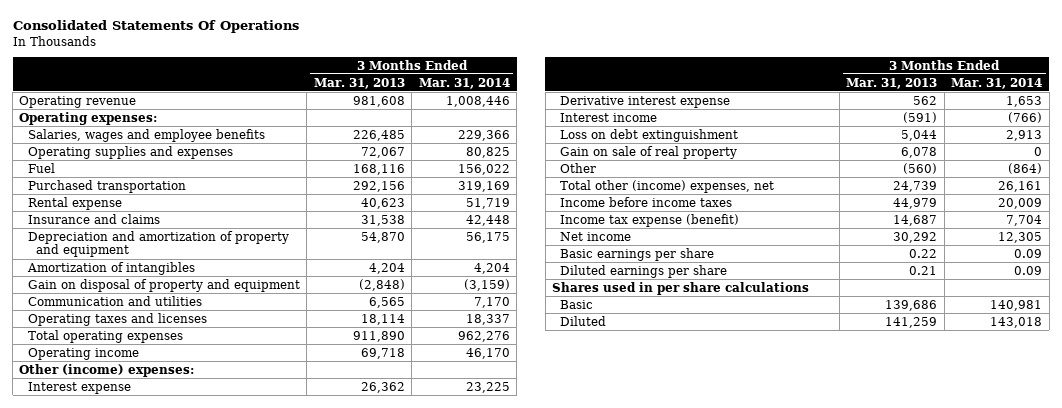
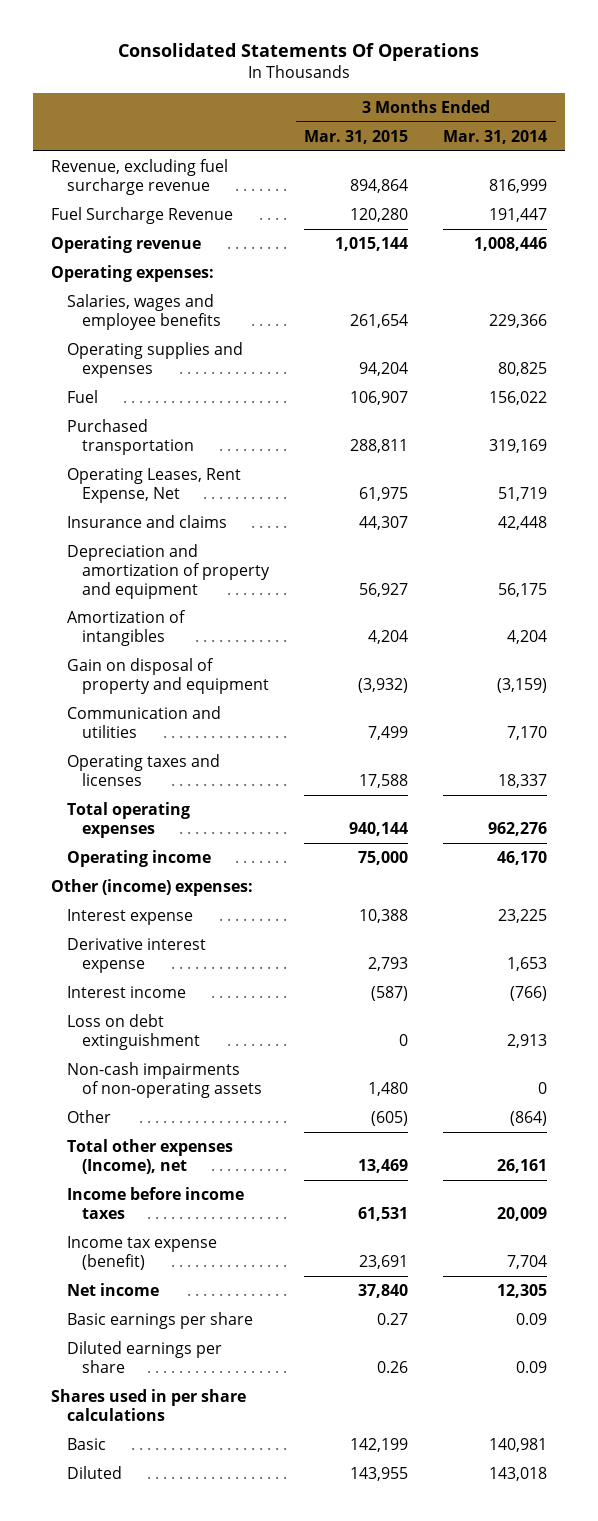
- | 3 Months Ended Mar. 31, 2013 | 3 Months Ended Mar. 31, 2014
+ | 3 Months Ended Mar. 31, 2015 | 3 Months Ended Mar. 31, 2014
+ Revenue, excluding fuel surcharge revenue | 894,864 | 816,999
+ Fuel Surcharge Revenue | 120,280 | 191,447
- Rental expense | 40,623 | 51,719
+ Operating Leases, Rent Expense, Net | 61,975 | 51,719
- Gain on sale of real property | 6,078 | 0
+ Non-cash impairments of non-operating assets | 1,480 | 0
- Total other (income) expenses, net | 24,739 | 26,161
+ Total other expenses (Income), net | 13,469 | 26,161

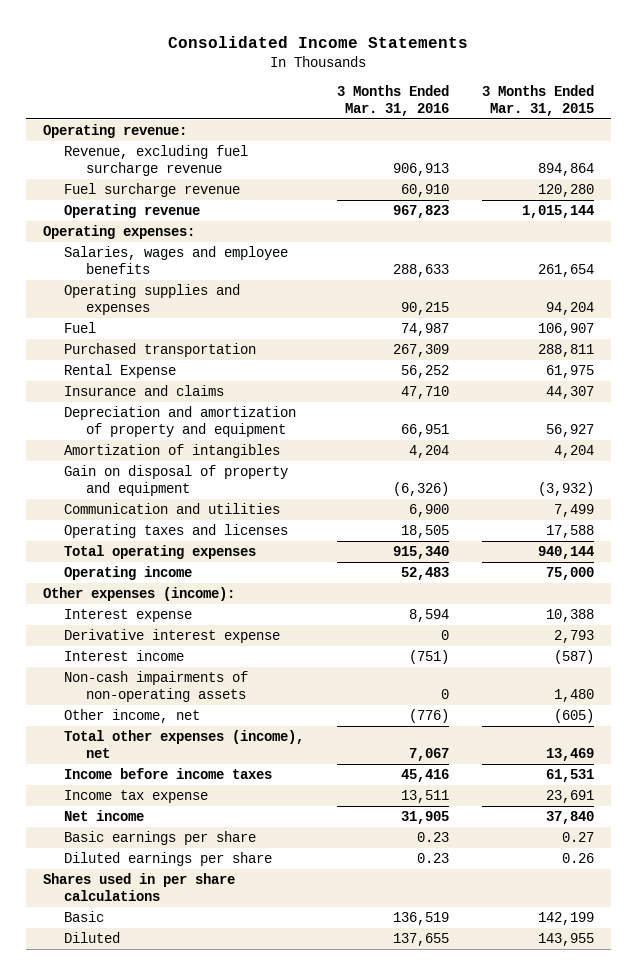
- Consolidated Statements Of Operations
+ Consolidated Income Statements
- | 3 Months Ended Mar. 31, 2015 | 3 Months Ended Mar. 31, 2014
+ | 3 Months Ended Mar. 31, 2016 | 3 Months Ended Mar. 31, 2015
+ Operating revenue:
- Fuel Surcharge Revenue | 120,280 | 191,447
+ Fuel surcharge revenue | 60,910 | 120,280
- Operating Leases, Rent Expense, Net | 61,975 | 51,719
+ Rental Expense | 56,252 | 61,975
- Other (income) expenses:
+ Other expenses (income):
- Loss on debt extinguishment | 0 | 2,913
- Other | (605) | (864)
- Total other expenses (Income), net | 13,469 | 26,161
+ Other income, net | (776) | (605)
+ Total other expenses (income), net | 7,067 | 13,469
- Income tax expense (benefit) | 23,691 | 7,704
+ Income tax expense | 13,511 | 23,691

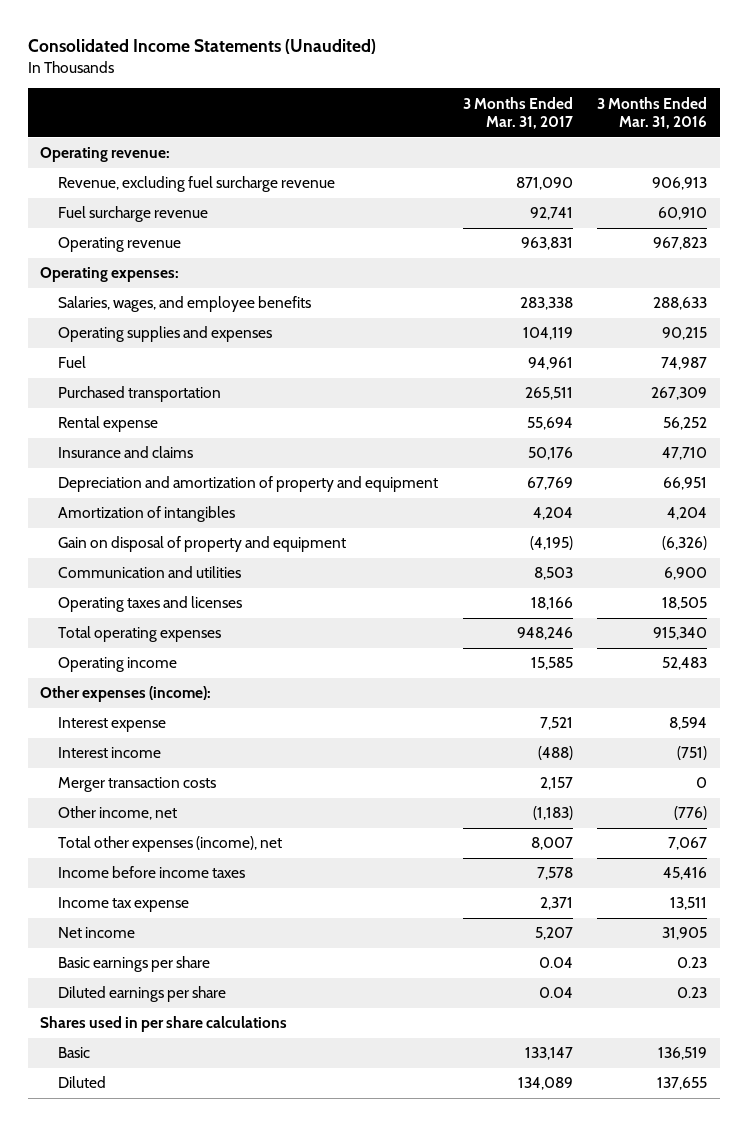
- Consolidated Income Statements
+ Consolidated Income Statements (Unaudited)
- | 3 Months Ended Mar. 31, 2016 | 3 Months Ended Mar. 31, 2015
+ | 3 Months Ended Mar. 31, 2017 | 3 Months Ended Mar. 31, 2016
- Salaries, wages and employee benefits | 288,633 | 261,654
+ Salaries, wages, and employee benefits | 283,338 | 288,633
- Rental Expense | 56,252 | 61,975
+ Rental expense | 55,694 | 56,252
- Derivative interest expense | 0 | 2,793
- Non-cash impairments of non-operating assets | 0 | 1,480
+ Merger transaction costs | 2,157 | 0

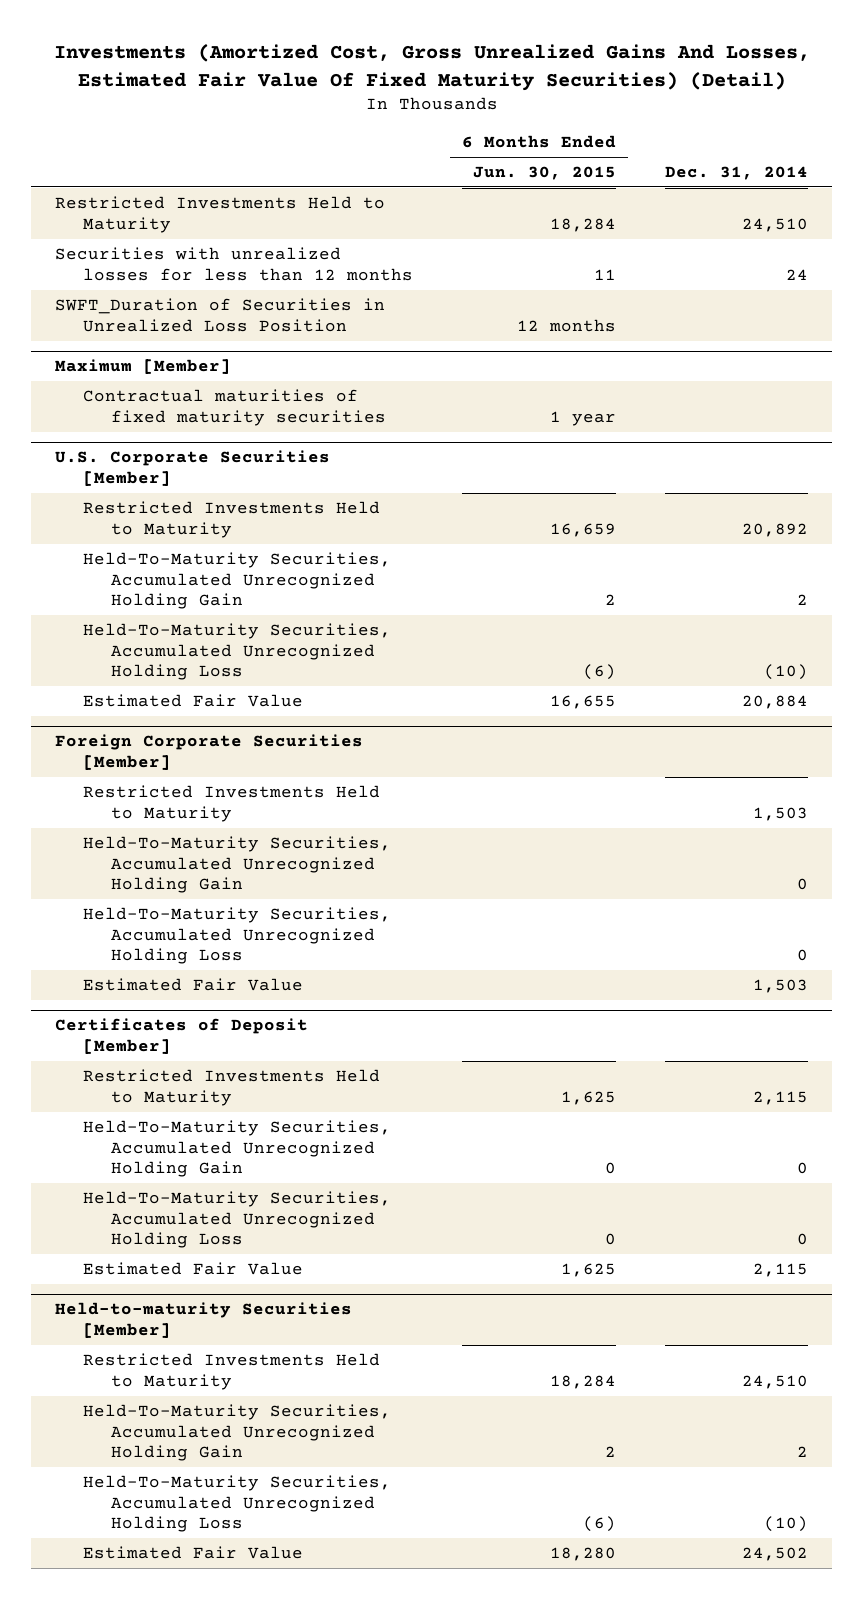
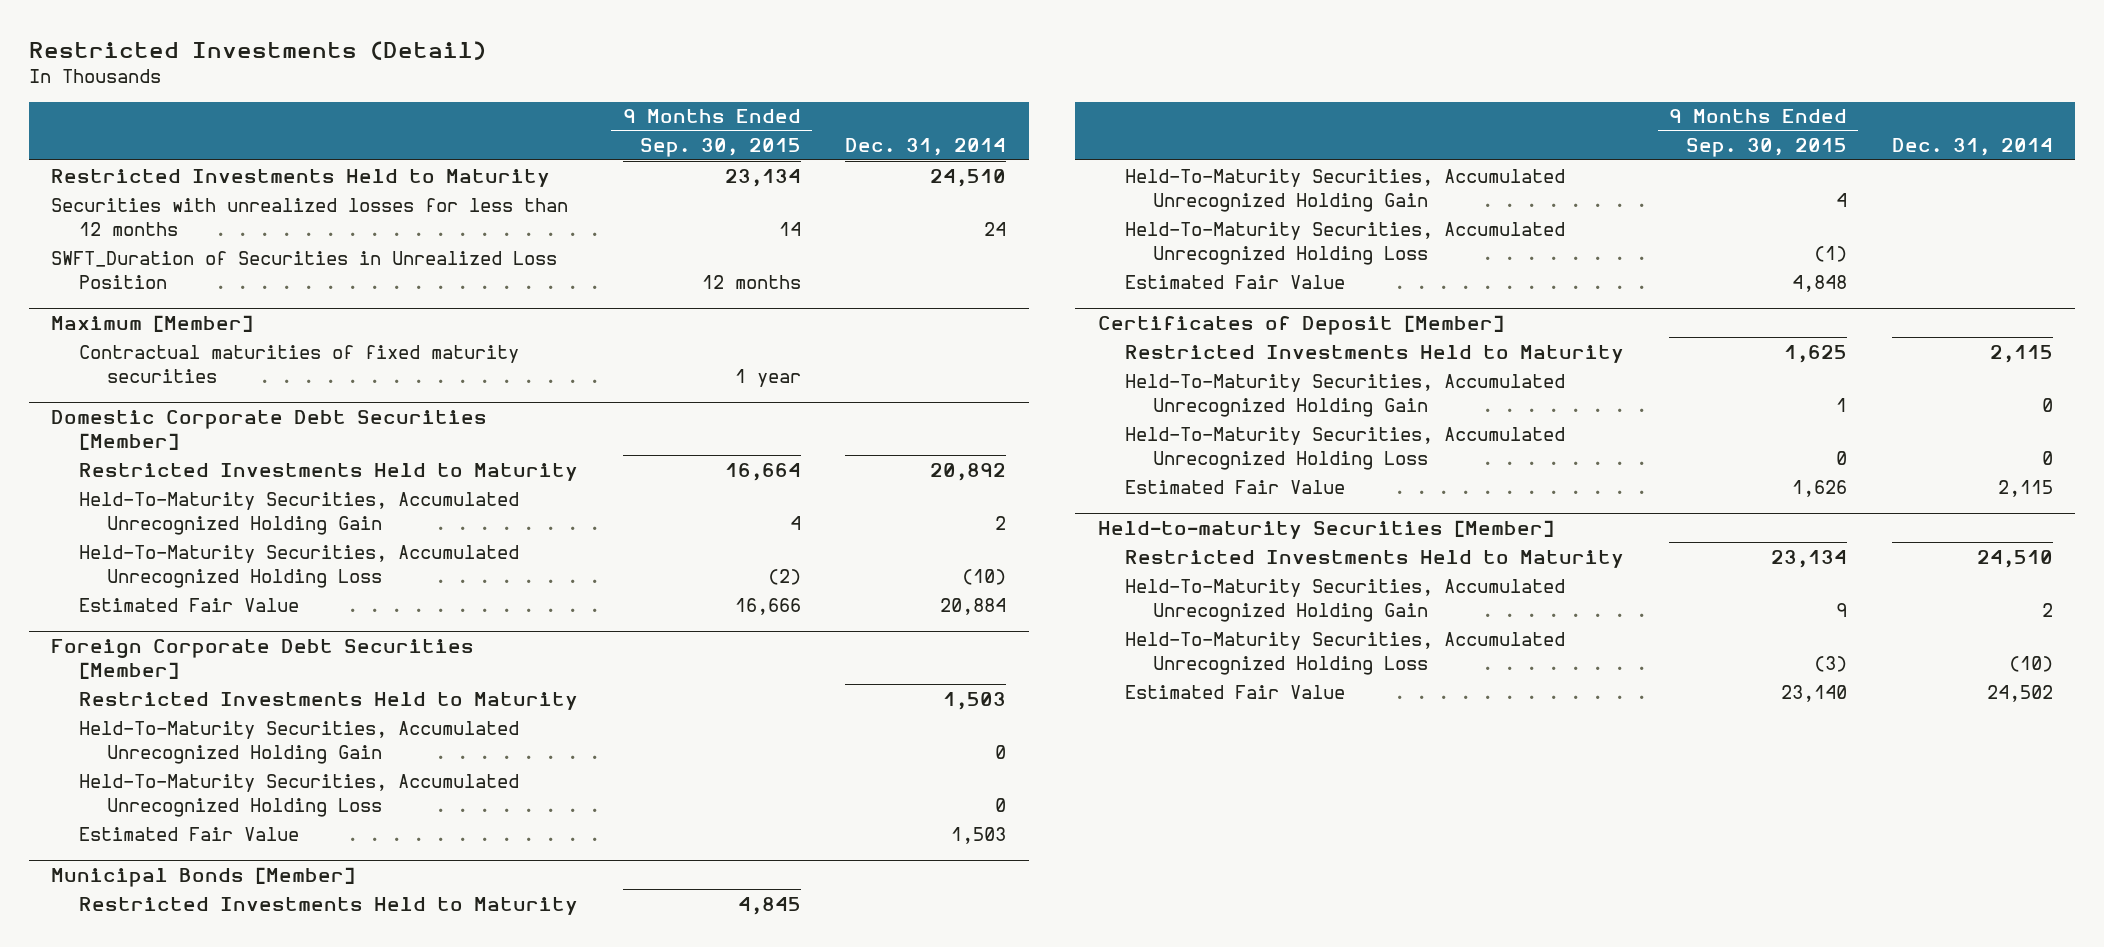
- Investments (Amortized Cost, Gross Unrealized Gains And Losses, Estimated Fair Value Of Fixed Maturity Securities) (Detail)
+ Restricted Investments (Detail)
- | 6 Months Ended Jun. 30, 2015 | Dec. 31, 2014
+ | 9 Months Ended Sep. 30, 2015 | Dec. 31, 2014
- U.S. Corporate Securities [Member]
+ Domestic Corporate Debt Securities [Member]
- Foreign Corporate Securities [Member]
+ Foreign Corporate Debt Securities [Member]
+ Municipal Bonds [Member]
+ Restricted Investments Held to Maturity | 4,845 |
+ Held-To-Maturity Securities, Accumulated Unrecognized Holding Gain | 4 |
+ Held-To-Maturity Securities, Accumulated Unrecognized Holding Loss | (1) |
+ Estimated Fair Value | 4,848 |

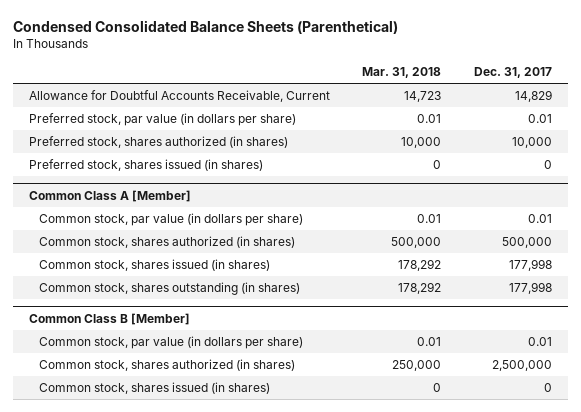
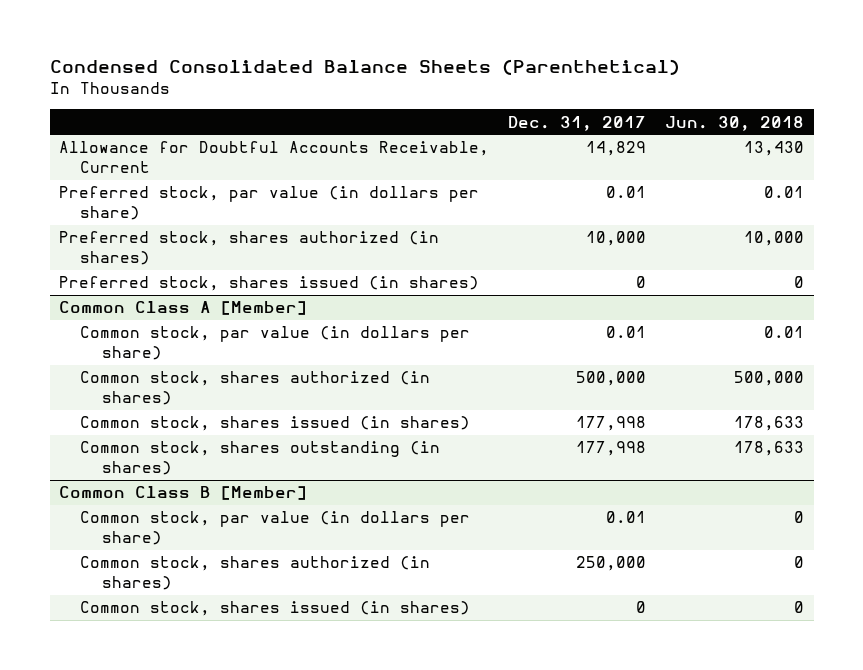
- | Mar. 31, 2018 | Dec. 31, 2017
+ | Dec. 31, 2017 | Jun. 30, 2018
@ Common Class B [Member]
- Common stock, shares authorized (in shares) | 250,000 | 2,500,000
+ Common stock, shares authorized (in shares) | 250,000 | 0

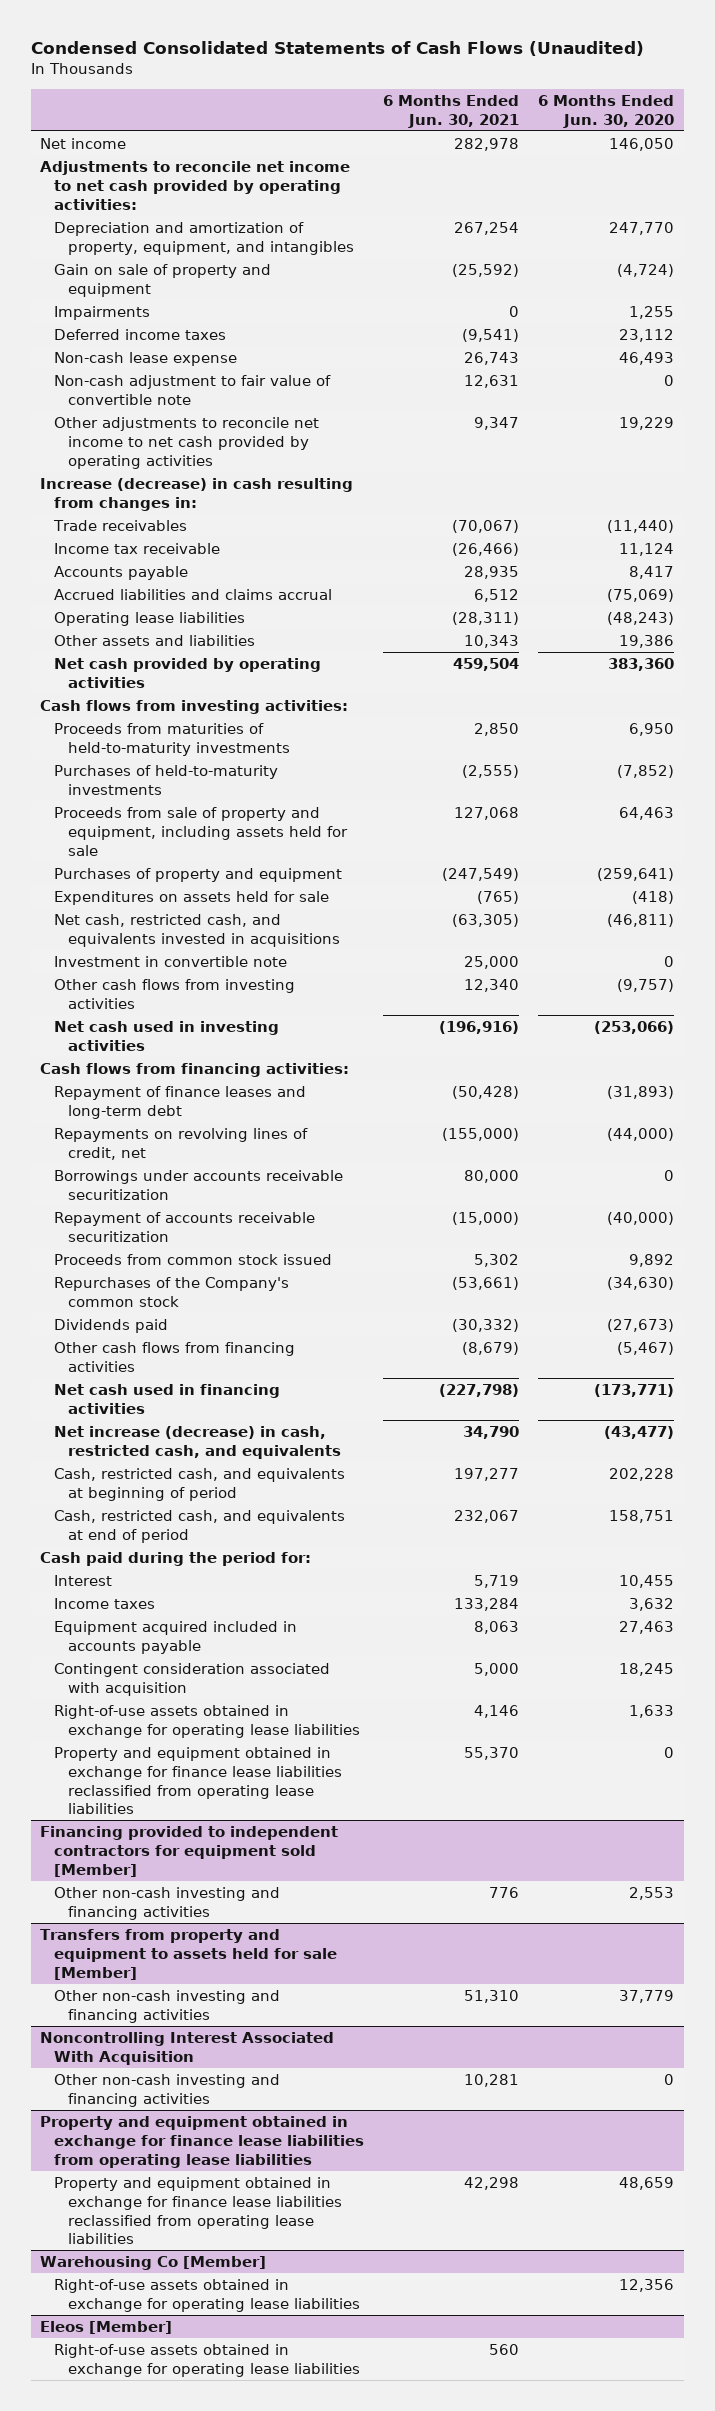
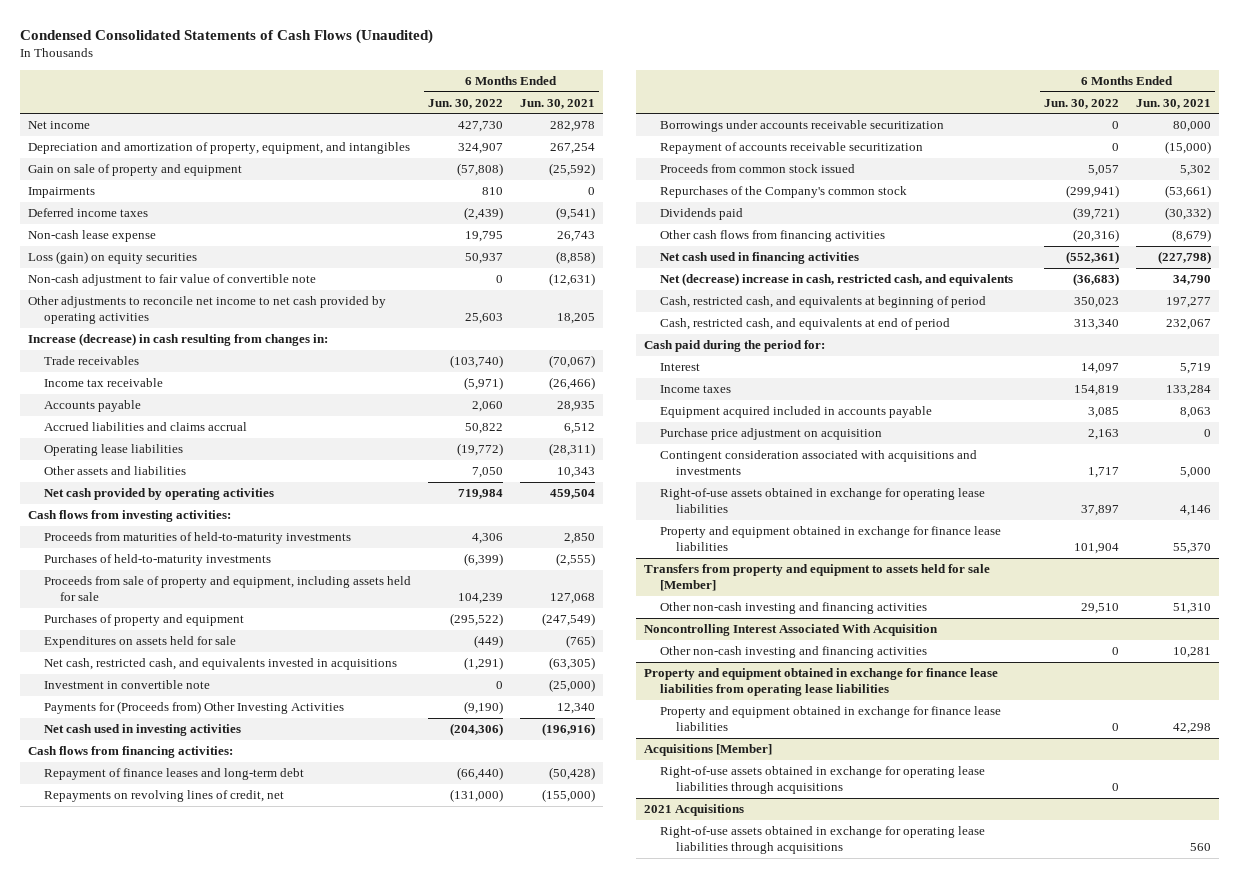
- | 6 Months Ended Jun. 30, 2021 | 6 Months Ended Jun. 30, 2020
+ | 6 Months Ended Jun. 30, 2022 | 6 Months Ended Jun. 30, 2021
- Adjustments to reconcile net income to net cash provided by operating activities:
- Non-cash adjustment to fair value of convertible note | 12,631 | 0
- Other adjustments to reconcile net income to net cash provided by operating activities | 9,347 | 19,229
+ Loss (gain) on equity securities | 50,937 | (8,858)
+ Non-cash adjustment to fair value of convertible note | 0 | (12,631)
+ Other adjustments to reconcile net income to net cash provided by operating activities | 25,603 | 18,205
- Investment in convertible note | 25,000 | 0
- Other cash flows from investing activities | 12,340 | (9,757)
+ Investment in convertible note | 0 | (25,000)
+ Payments for (Proceeds from) Other Investing Activities | (9,190) | 12,340
- Net increase (decrease) in cash, restricted cash, and equivalents | 34,790 | (43,477)
+ Net (decrease) increase in cash, restricted cash, and equivalents | (36,683) | 34,790
- Contingent consideration associated with acquisition | 5,000 | 18,245
+ Purchase price adjustment on acquisition | 2,163 | 0
+ Contingent consideration associated with acquisitions and investments | 1,717 | 5,000
- Property and equipment obtained in exchange for finance lease liabilities reclassified from operating lease liabilities | 55,370 | 0
- Financing provided to independent contractors for equipment sold [Member]
- Other non-cash investing and financing activities | 776 | 2,553
+ Property and equipment obtained in exchange for finance lease liabilities | 101,904 | 55,370
@ Property and equipment obtained in exchange for finance lease liabilities from operating lease liabilities
- Property and equipment obtained in exchange for finance lease liabilities reclassified from operating lease liabilities | 42,298 | 48,659
- Warehousing Co [Member]
- Right-of-use assets obtained in exchange for operating lease liabilities | | 12,356
- Eleos [Member]
- Right-of-use assets obtained in exchange for operating lease liabilities | 560 |
@ Property and equipment obtained in exchange for finance lease liabilities from operating lease liabilities
+ Property and equipment obtained in exchange for finance lease liabilities | 0 | 42,298
+ Acquisitions [Member]
+ Right-of-use assets obtained in exchange for operating lease liabilities through acquisitions | 0 |
+ 2021 Acquisitions
+ Right-of-use assets obtained in exchange for operating lease liabilities through acquisitions | | 560

